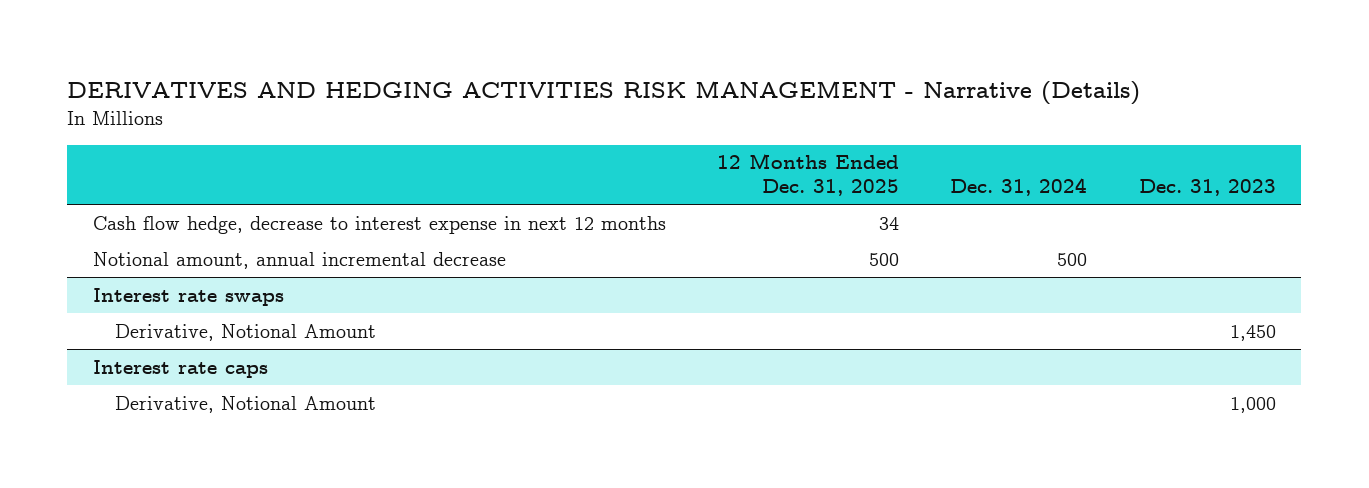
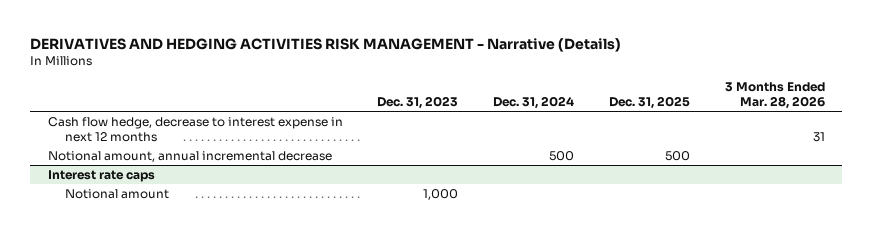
- | 12 Months Ended Dec. 31, 2025 | Dec. 31, 2024 | Dec. 31, 2023
+ | Dec. 31, 2023 | Dec. 31, 2024 | Dec. 31, 2025 | 3 Months Ended Mar. 28, 2026
- Interest rate swaps
- Derivative, Notional Amount | | | 1,450
@ Interest rate caps
- Derivative, Notional Amount | | | 1,000
+ Notional amount | 1,000 | | |

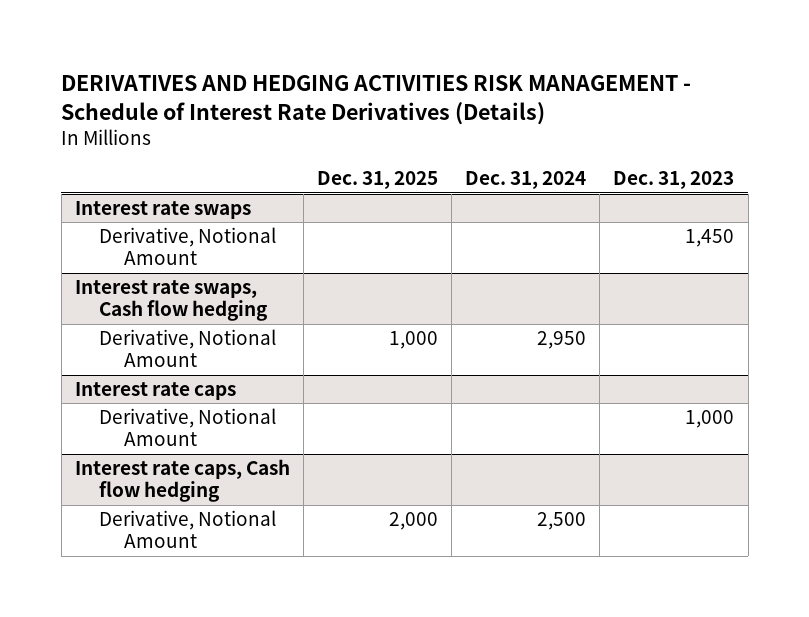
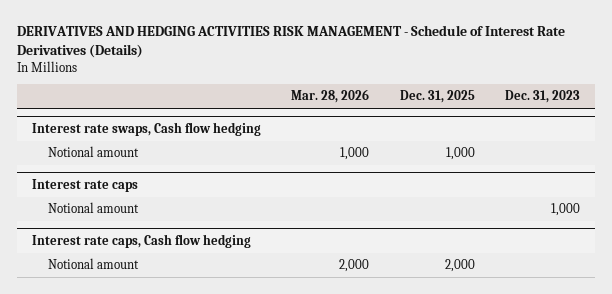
- | Dec. 31, 2025 | Dec. 31, 2024 | Dec. 31, 2023
+ | Mar. 28, 2026 | Dec. 31, 2025 | Dec. 31, 2023
- Interest rate swaps
- Derivative, Notional Amount | | | 1,450
@ Interest rate swaps, Cash flow hedging
- Derivative, Notional Amount | 1,000 | 2,950 |
+ Notional amount | 1,000 | 1,000 |
@ Interest rate caps
- Derivative, Notional Amount | | | 1,000
+ Notional amount | | | 1,000
@ Interest rate caps, Cash flow hedging
- Derivative, Notional Amount | 2,000 | 2,500 |
+ Notional amount | 2,000 | 2,000 |

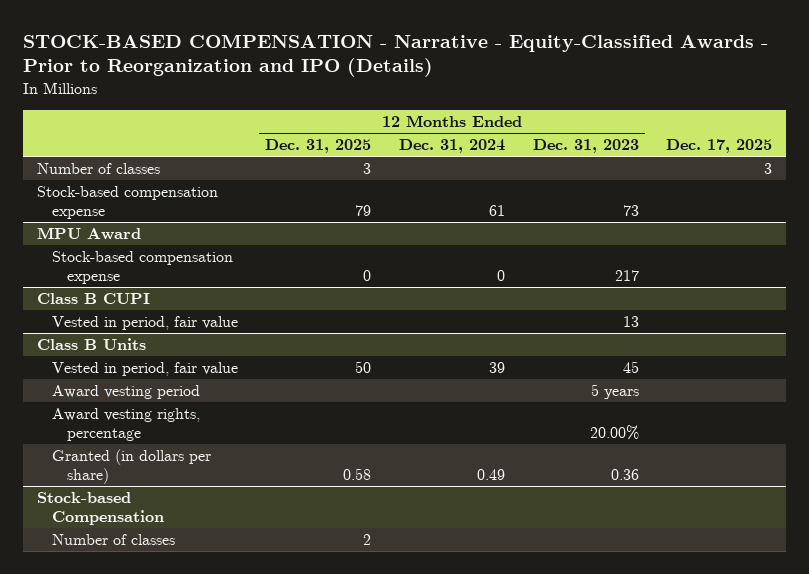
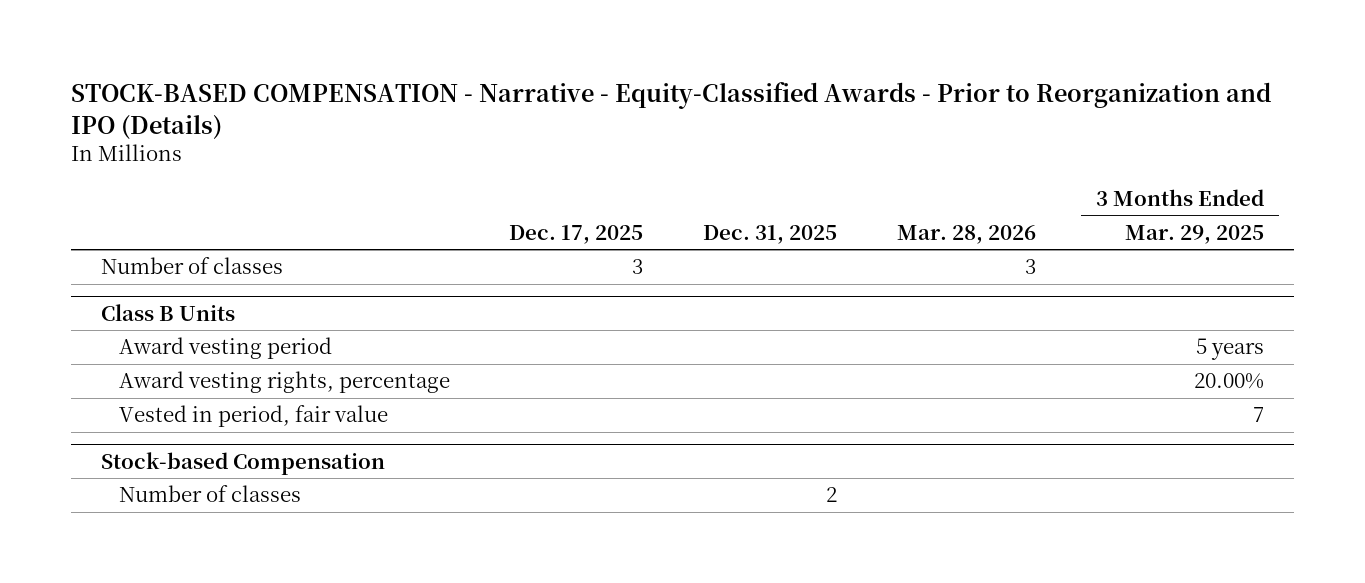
- | 12 Months Ended Dec. 31, 2025 | 12 Months Ended Dec. 31, 2024 | 12 Months Ended Dec. 31, 2023 | Dec. 17, 2025
+ | Dec. 17, 2025 | Dec. 31, 2025 | Mar. 28, 2026 | 3 Months Ended Mar. 29, 2025
- Stock-based compensation expense | 79 | 61 | 73 |
- MPU Award
- Stock-based compensation expense | 0 | 0 | 217 |
- Class B CUPI
- Vested in period, fair value | | | 13 |
@ Class B Units
- Granted (in dollars per share) | 0.58 | 0.49 | 0.36 |
moved down: Vested in period, fair value | | | | 7

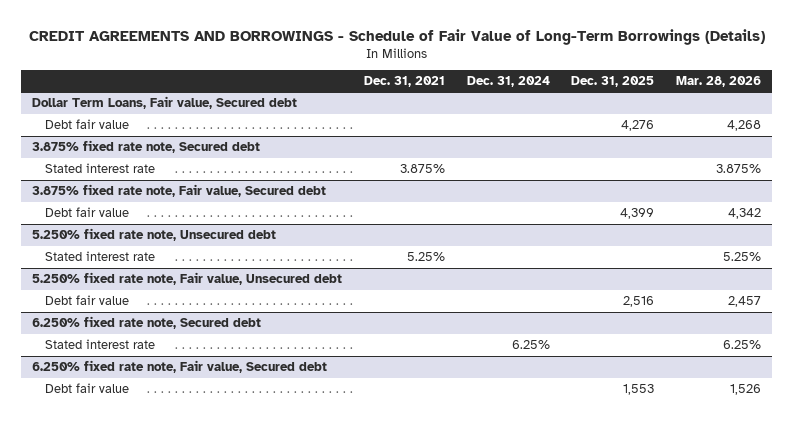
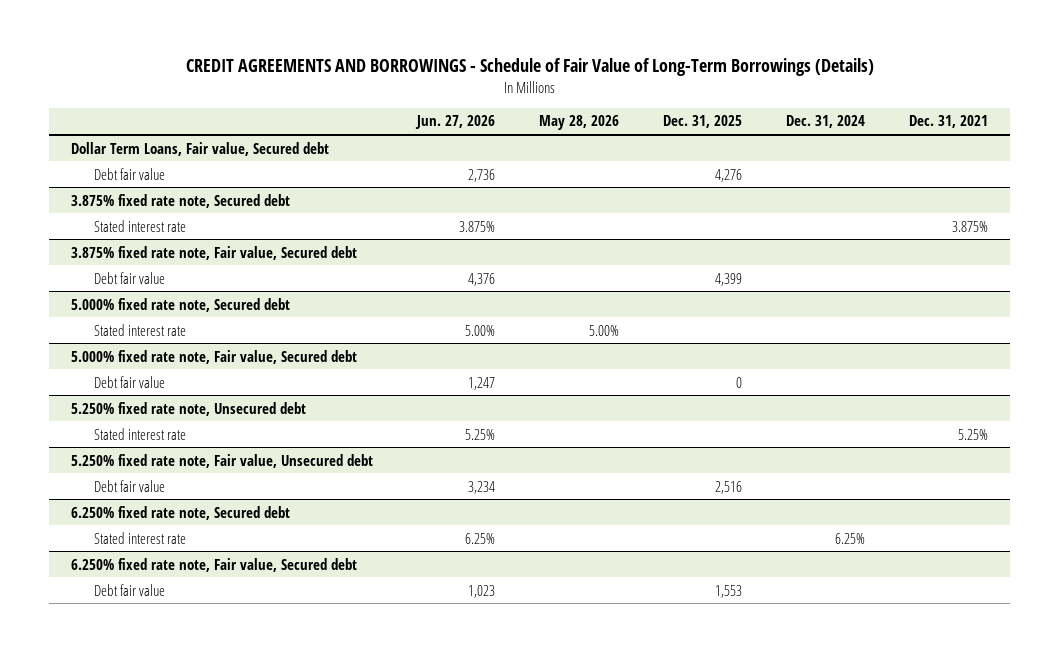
- | Dec. 31, 2021 | Dec. 31, 2024 | Dec. 31, 2025 | Mar. 28, 2026
+ | Jun. 27, 2026 | May 28, 2026 | Dec. 31, 2025 | Dec. 31, 2024 | Dec. 31, 2021
+ 5.000% fixed rate note, Secured debt
+ Stated interest rate | 5.00% | 5.00% | | |
+ 5.000% fixed rate note, Fair value, Secured debt
+ Debt fair value | 1,247 | | 0 | |

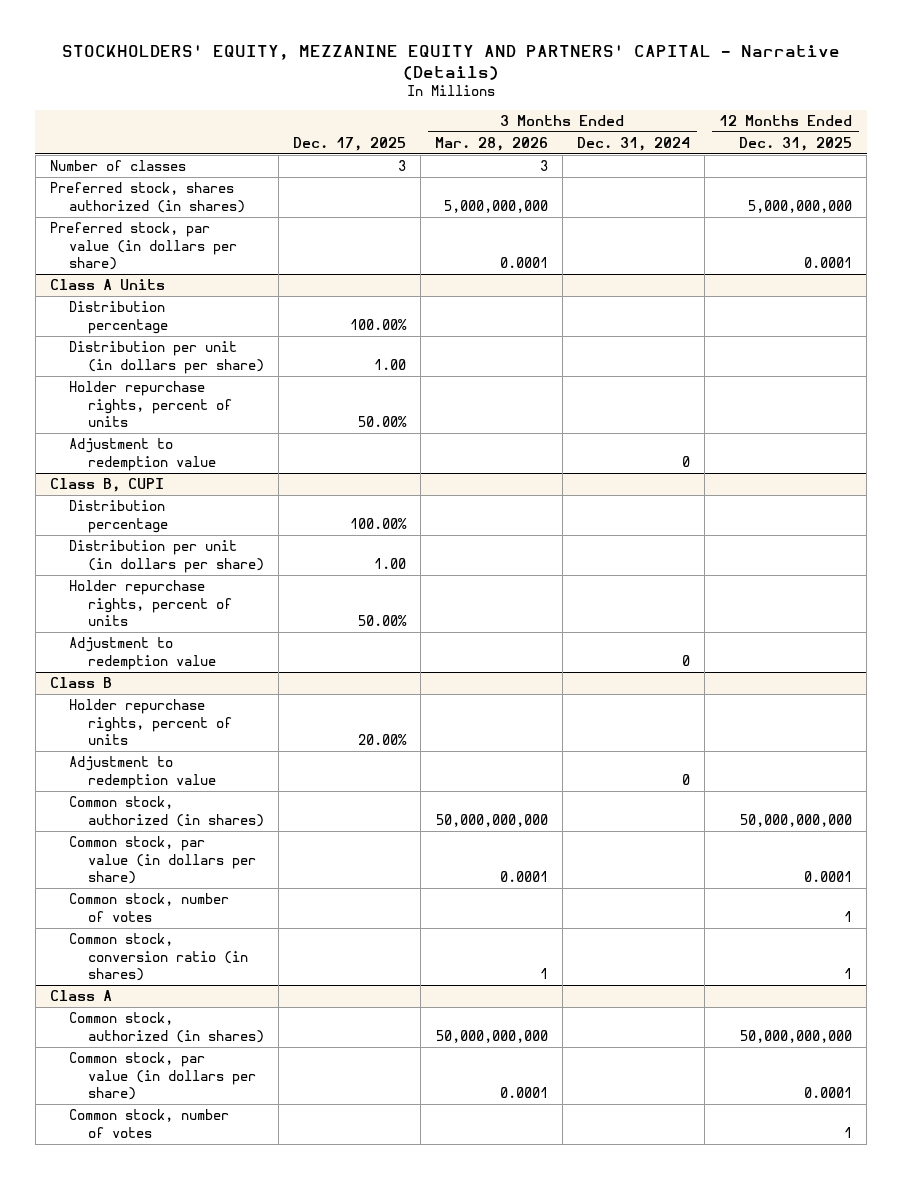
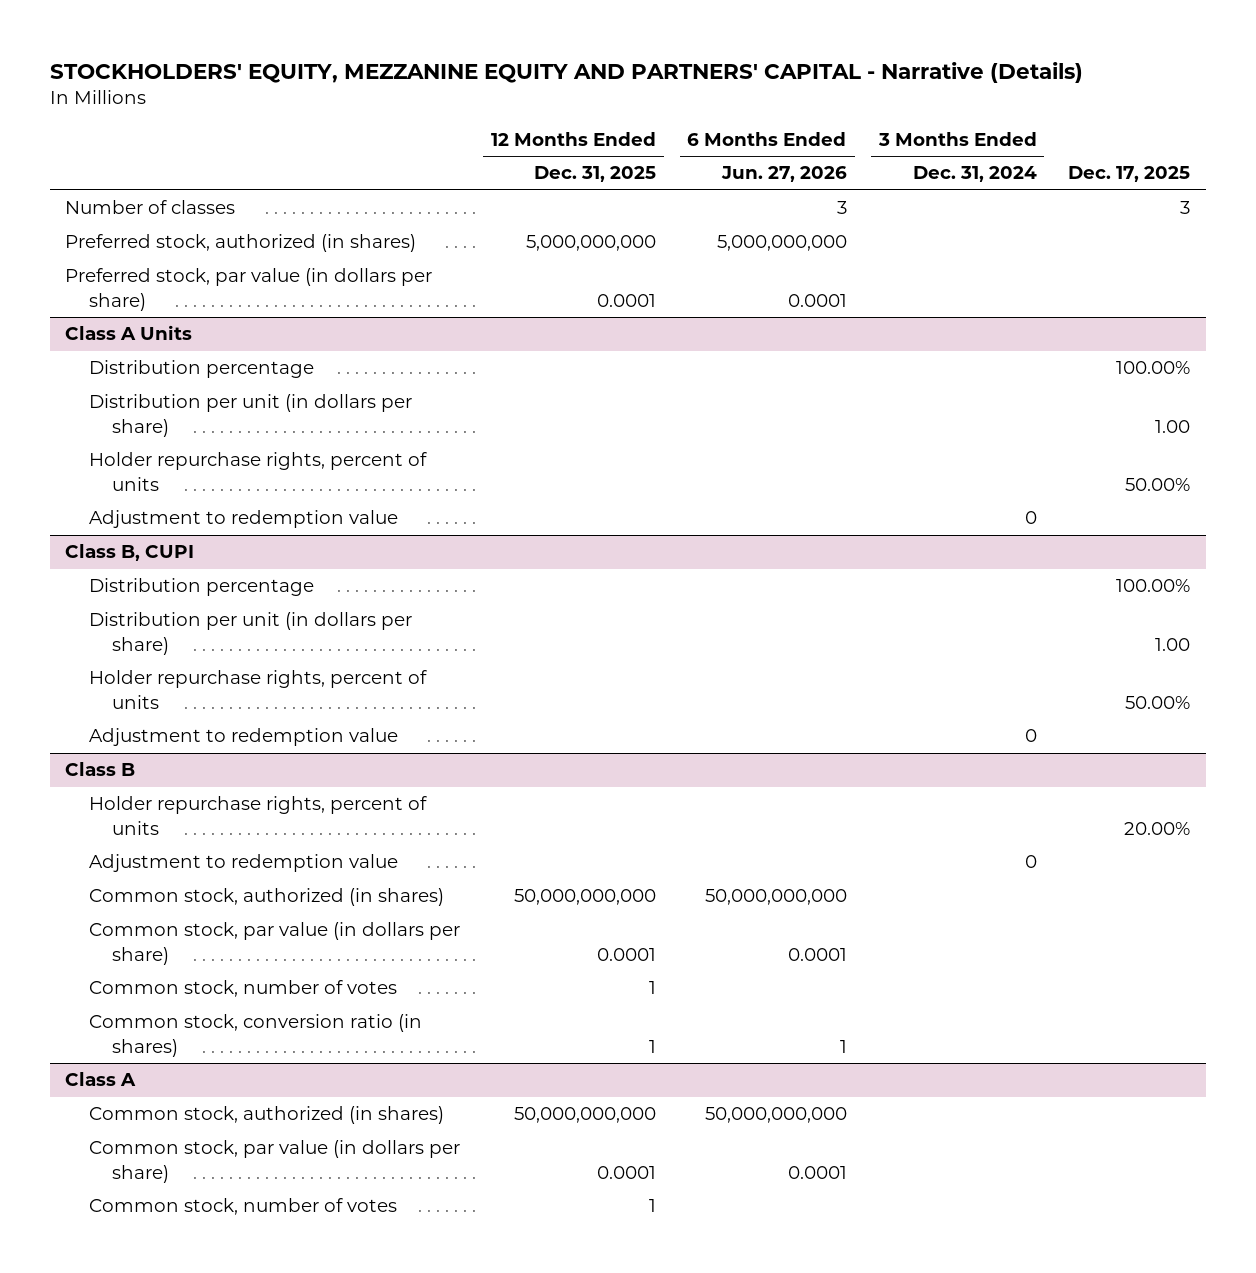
- | Dec. 17, 2025 | 3 Months Ended Mar. 28, 2026 | 3 Months Ended Dec. 31, 2024 | 12 Months Ended Dec. 31, 2025
+ | 12 Months Ended Dec. 31, 2025 | 6 Months Ended Jun. 27, 2026 | 3 Months Ended Dec. 31, 2024 | Dec. 17, 2025
- Preferred stock, shares authorized (in shares) | | 5,000,000,000 | | 5,000,000,000
+ Preferred stock, authorized (in shares) | 5,000,000,000 | 5,000,000,000 | |

